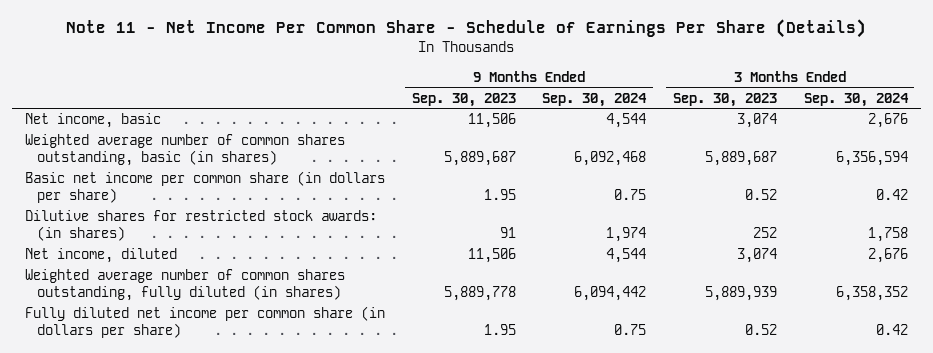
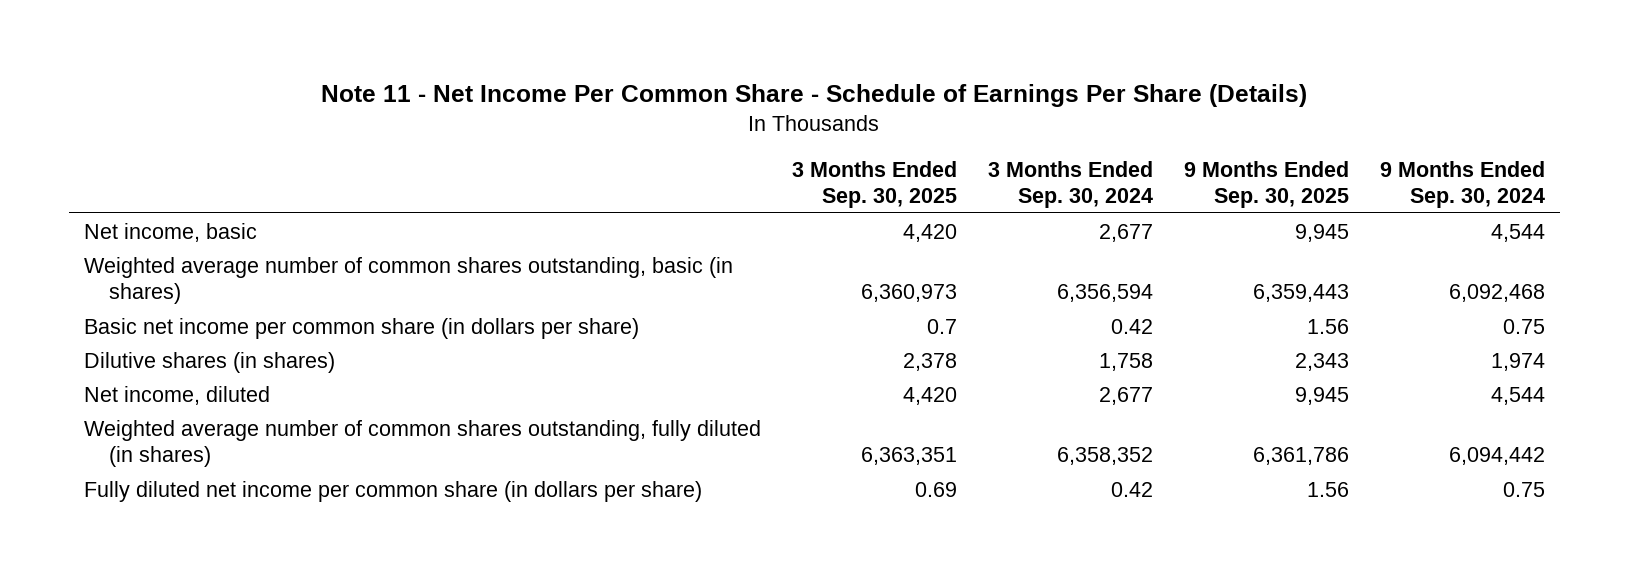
- | 9 Months Ended Sep. 30, 2023 | 9 Months Ended Sep. 30, 2024 | 3 Months Ended Sep. 30, 2023 | 3 Months Ended Sep. 30, 2024
+ | 3 Months Ended Sep. 30, 2025 | 3 Months Ended Sep. 30, 2024 | 9 Months Ended Sep. 30, 2025 | 9 Months Ended Sep. 30, 2024
- Net income, basic | 11,506 | 4,544 | 3,074 | 2,676
+ Net income, basic | 4,420 | 2,677 | 9,945 | 4,544
- Dilutive shares for restricted stock awards: (in shares) | 91 | 1,974 | 252 | 1,758
- Net income, diluted | 11,506 | 4,544 | 3,074 | 2,676
+ Dilutive shares (in shares) | 2,378 | 1,758 | 2,343 | 1,974
+ Net income, diluted | 4,420 | 2,677 | 9,945 | 4,544

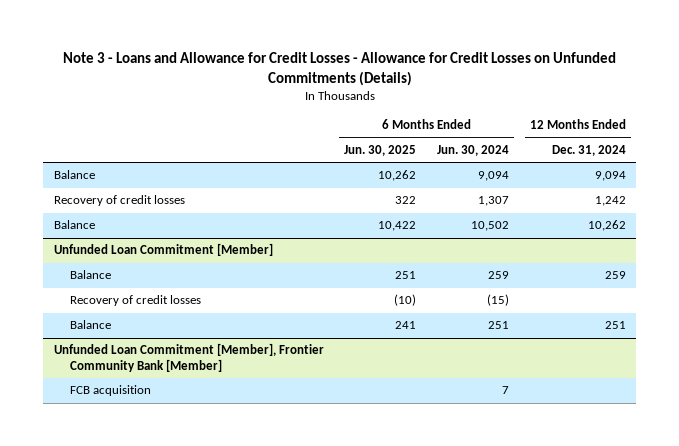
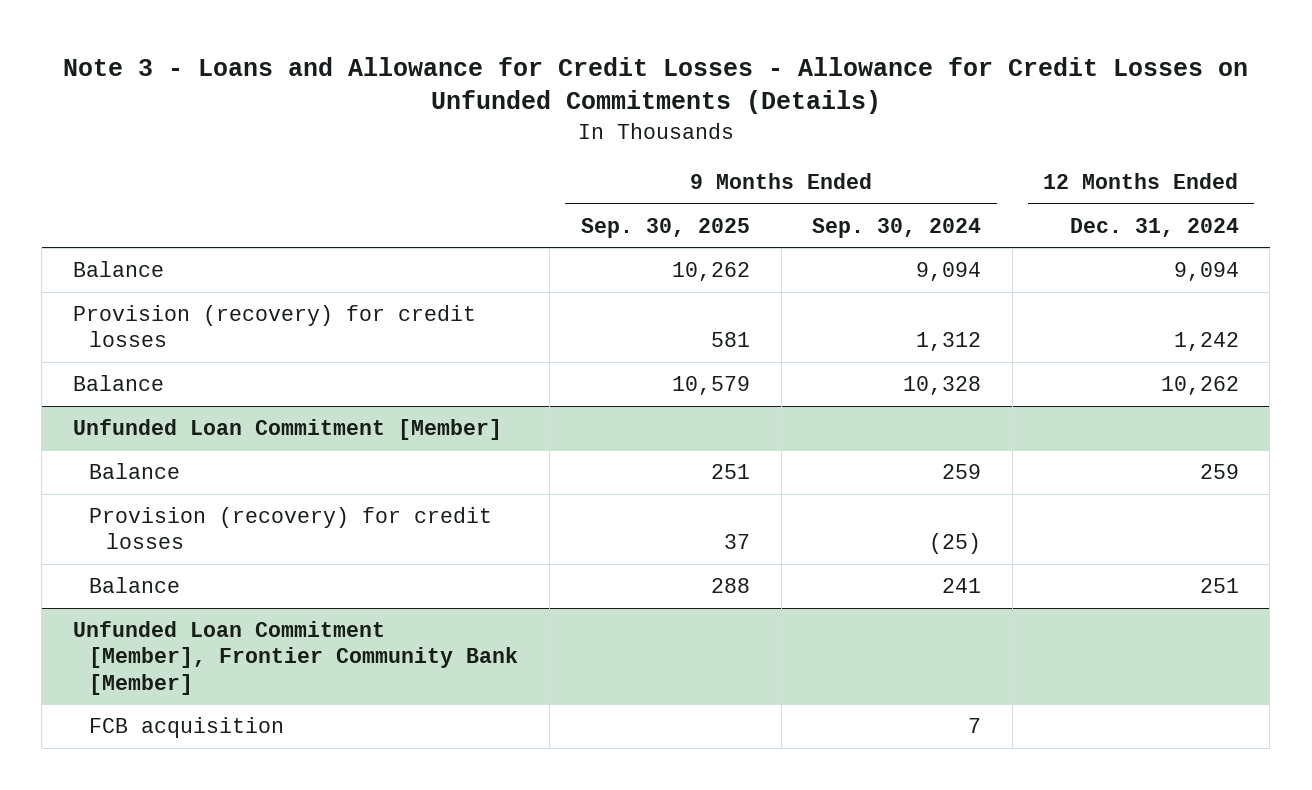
- | 6 Months Ended Jun. 30, 2025 | 6 Months Ended Jun. 30, 2024 | 12 Months Ended Dec. 31, 2024
+ | 9 Months Ended Sep. 30, 2025 | 9 Months Ended Sep. 30, 2024 | 12 Months Ended Dec. 31, 2024
- Recovery of credit losses | 322 | 1,307 | 1,242
+ Provision (recovery) for credit losses | 581 | 1,312 | 1,242
@ Unfunded Loan Commitment [Member]
- Recovery of credit losses | (10) | (15) |
+ Provision (recovery) for credit losses | 37 | (25) |

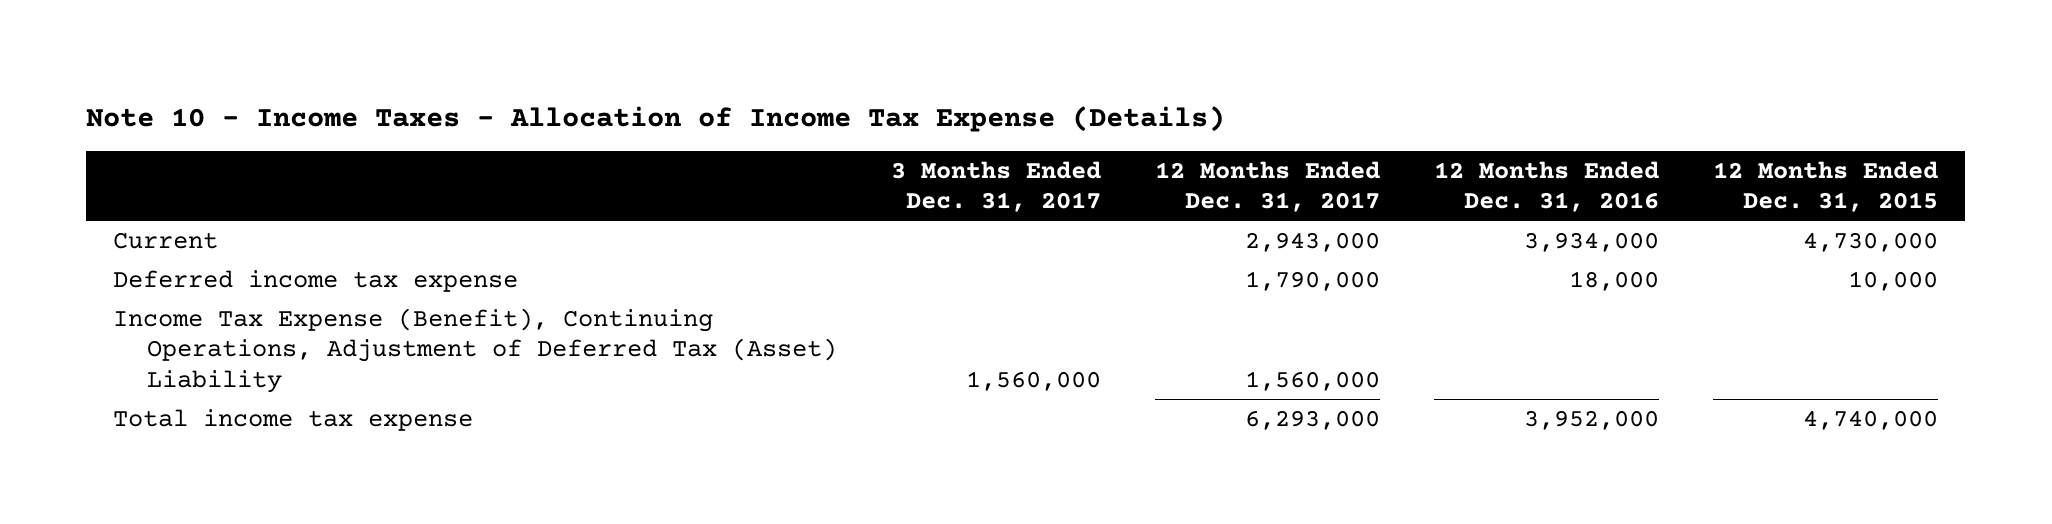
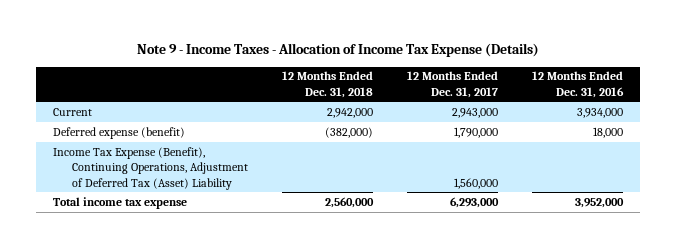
- Note 10 - Income Taxes - Allocation of Income Tax Expense (Details)
+ Note 9 - Income Taxes - Allocation of Income Tax Expense (Details)
- | 3 Months Ended Dec. 31, 2017 | 12 Months Ended Dec. 31, 2017 | 12 Months Ended Dec. 31, 2016 | 12 Months Ended Dec. 31, 2015
+ | 12 Months Ended Dec. 31, 2018 | 12 Months Ended Dec. 31, 2017 | 12 Months Ended Dec. 31, 2016
- Deferred income tax expense | | 1,790,000 | 18,000 | 10,000
+ Deferred expense (benefit) | (382,000) | 1,790,000 | 18,000

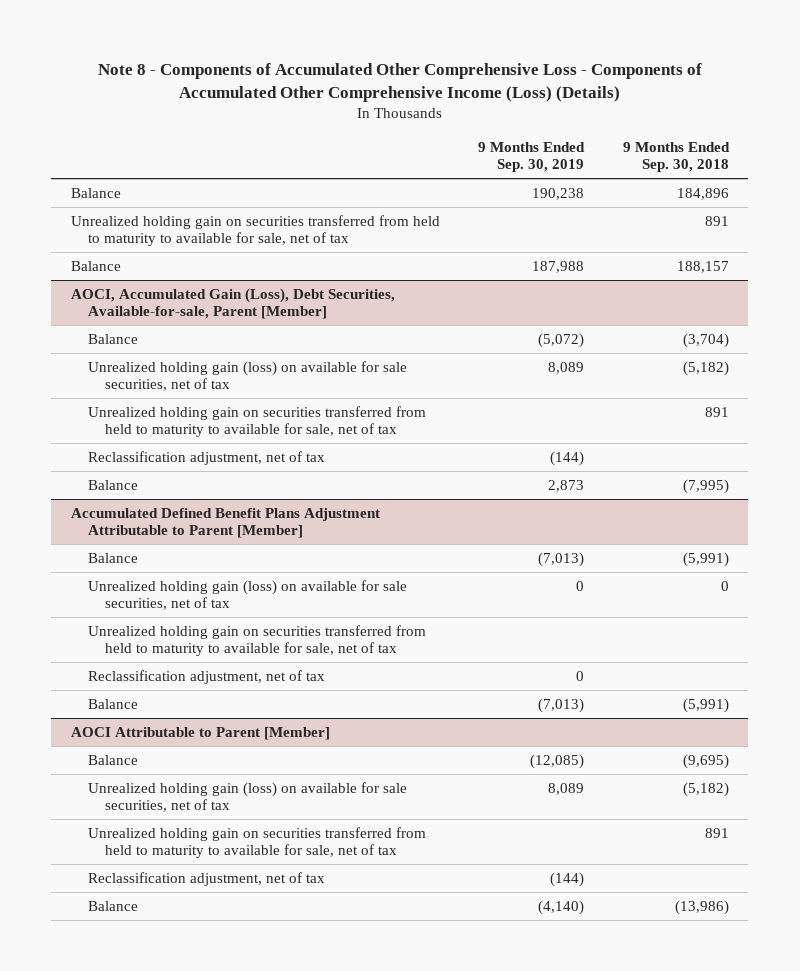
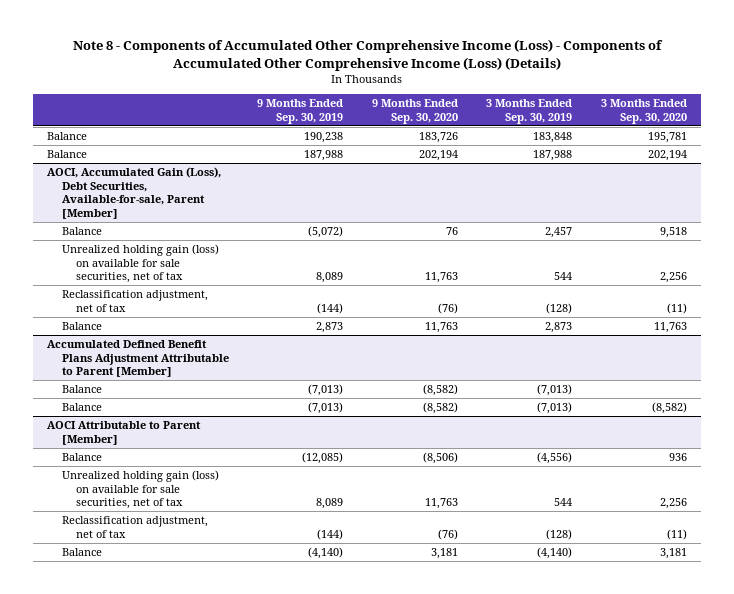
- Note 8 - Components of Accumulated Other Comprehensive Loss - Components of Accumulated Other Comprehensive Income (Loss) (Details)
+ Note 8 - Components of Accumulated Other Comprehensive Income (Loss) - Components of Accumulated Other Comprehensive Income (Loss) (Details)
- | 9 Months Ended Sep. 30, 2019 | 9 Months Ended Sep. 30, 2018
+ | 9 Months Ended Sep. 30, 2019 | 9 Months Ended Sep. 30, 2020 | 3 Months Ended Sep. 30, 2019 | 3 Months Ended Sep. 30, 2020
- Unrealized holding gain on securities transferred from held to maturity to available for sale, net of tax | | 891
@ AOCI, Accumulated Gain (Loss), Debt Securities, Available-for-sale, Parent [Member]
- Unrealized holding gain on securities transferred from held to maturity to available for sale, net of tax | | 891
@ Accumulated Defined Benefit Plans Adjustment Attributable to Parent [Member]
- Unrealized holding gain (loss) on available for sale securities, net of tax | 0 | 0
- Unrealized holding gain on securities transferred from held to maturity to available for sale, net of tax
- Reclassification adjustment, net of tax | 0 |
@ AOCI Attributable to Parent [Member]
- Unrealized holding gain on securities transferred from held to maturity to available for sale, net of tax | | 891

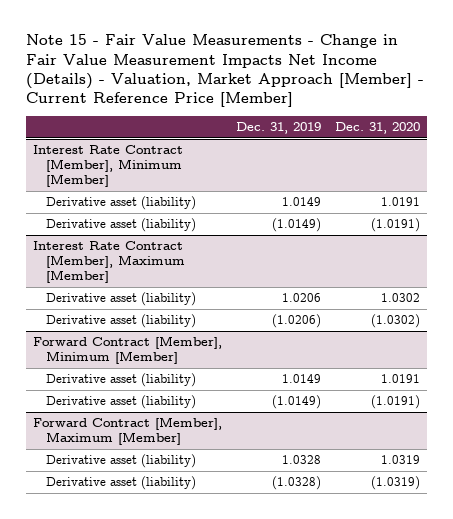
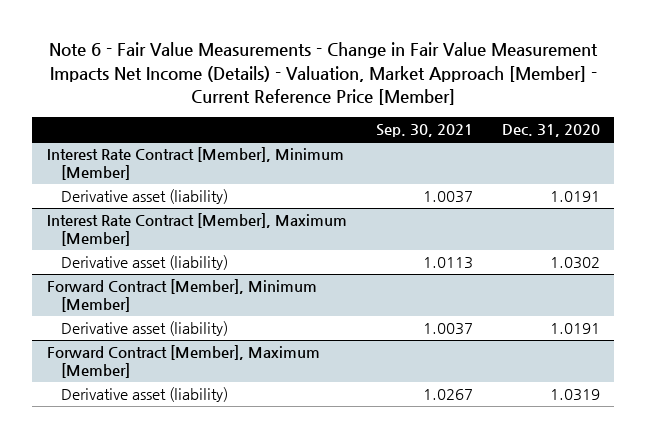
- Note 15 - Fair Value Measurements - Change in Fair Value Measurement Impacts Net Income (Details) - Valuation, Market Approach [Member] - Current Reference Price [Member]
+ Note 6 - Fair Value Measurements - Change in Fair Value Measurement Impacts Net Income (Details) - Valuation, Market Approach [Member] - Current Reference Price [Member]
- | Dec. 31, 2019 | Dec. 31, 2020
+ | Sep. 30, 2021 | Dec. 31, 2020
@ Interest Rate Contract [Member], Minimum [Member]
- Derivative asset (liability) | (1.0149) | (1.0191)
@ Interest Rate Contract [Member], Maximum [Member]
- Derivative asset (liability) | (1.0206) | (1.0302)
@ Forward Contract [Member], Minimum [Member]
- Derivative asset (liability) | (1.0149) | (1.0191)
@ Forward Contract [Member], Maximum [Member]
- Derivative asset (liability) | (1.0328) | (1.0319)

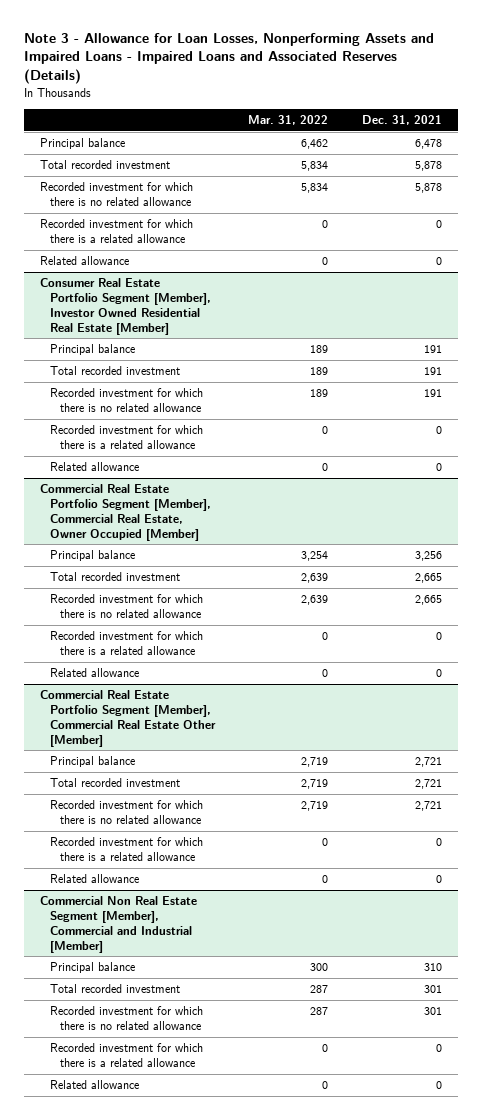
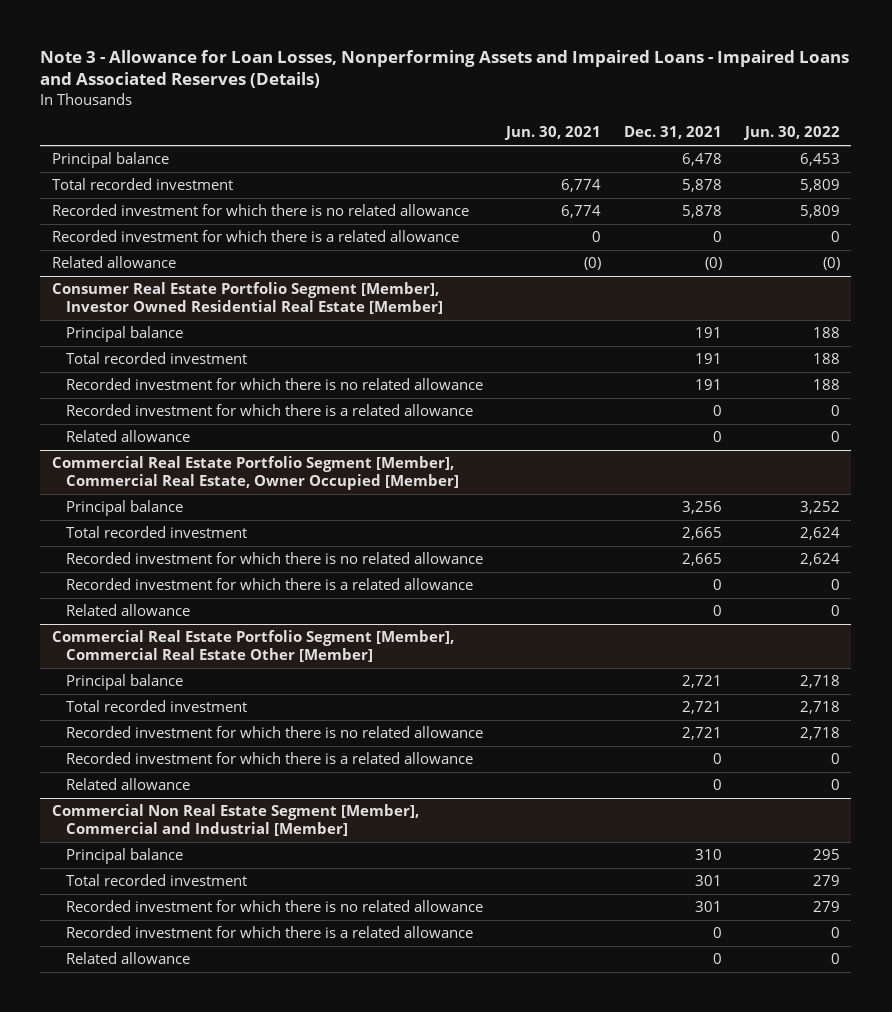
- | Mar. 31, 2022 | Dec. 31, 2021
+ | Jun. 30, 2021 | Dec. 31, 2021 | Jun. 30, 2022
- Related allowance | 0 | 0
+ Related allowance | (0) | (0) | (0)

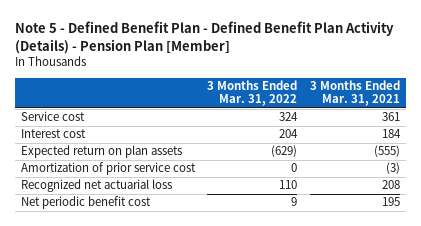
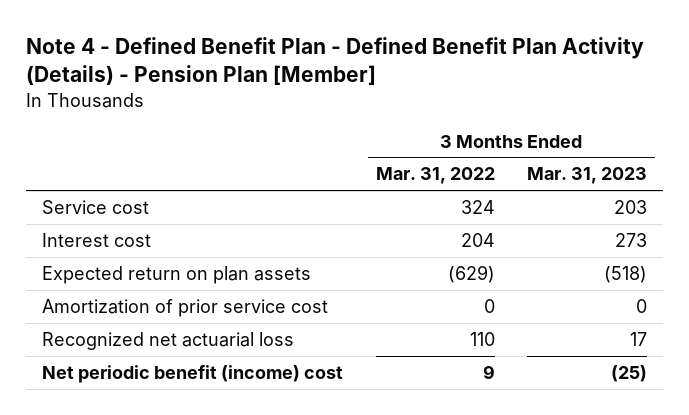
- Note 5 - Defined Benefit Plan - Defined Benefit Plan Activity (Details) - Pension Plan [Member]
+ Note 4 - Defined Benefit Plan - Defined Benefit Plan Activity (Details) - Pension Plan [Member]
- | 3 Months Ended Mar. 31, 2022 | 3 Months Ended Mar. 31, 2021
+ | 3 Months Ended Mar. 31, 2022 | 3 Months Ended Mar. 31, 2023
- Net periodic benefit cost | 9 | 195
+ Net periodic benefit (income) cost | 9 | (25)

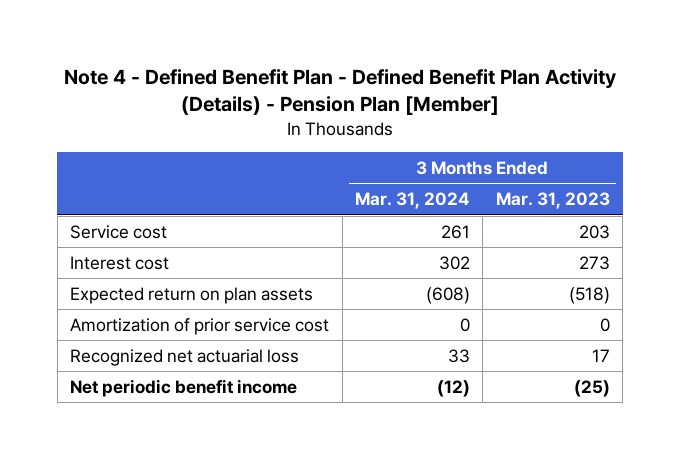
- | 3 Months Ended Mar. 31, 2022 | 3 Months Ended Mar. 31, 2023
+ | 3 Months Ended Mar. 31, 2024 | 3 Months Ended Mar. 31, 2023
- Net periodic benefit (income) cost | 9 | (25)
+ Net periodic benefit income | (12) | (25)

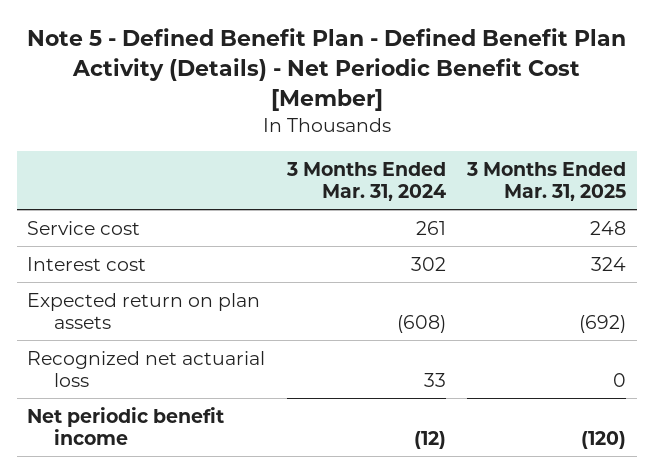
- Note 4 - Defined Benefit Plan - Defined Benefit Plan Activity (Details) - Pension Plan [Member]
+ Note 5 - Defined Benefit Plan - Defined Benefit Plan Activity (Details) - Net Periodic Benefit Cost [Member]
- | 3 Months Ended Mar. 31, 2024 | 3 Months Ended Mar. 31, 2023
+ | 3 Months Ended Mar. 31, 2024 | 3 Months Ended Mar. 31, 2025
- Amortization of prior service cost | 0 | 0

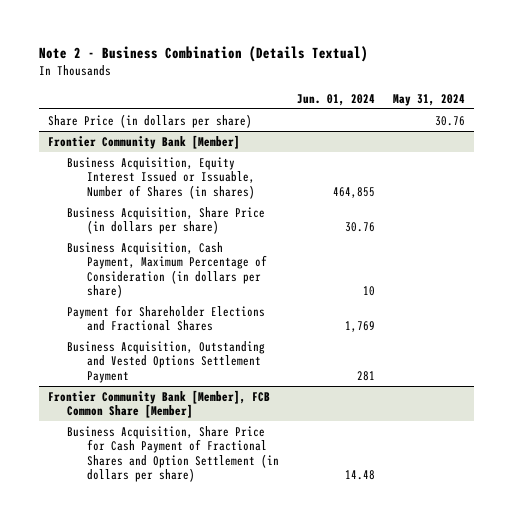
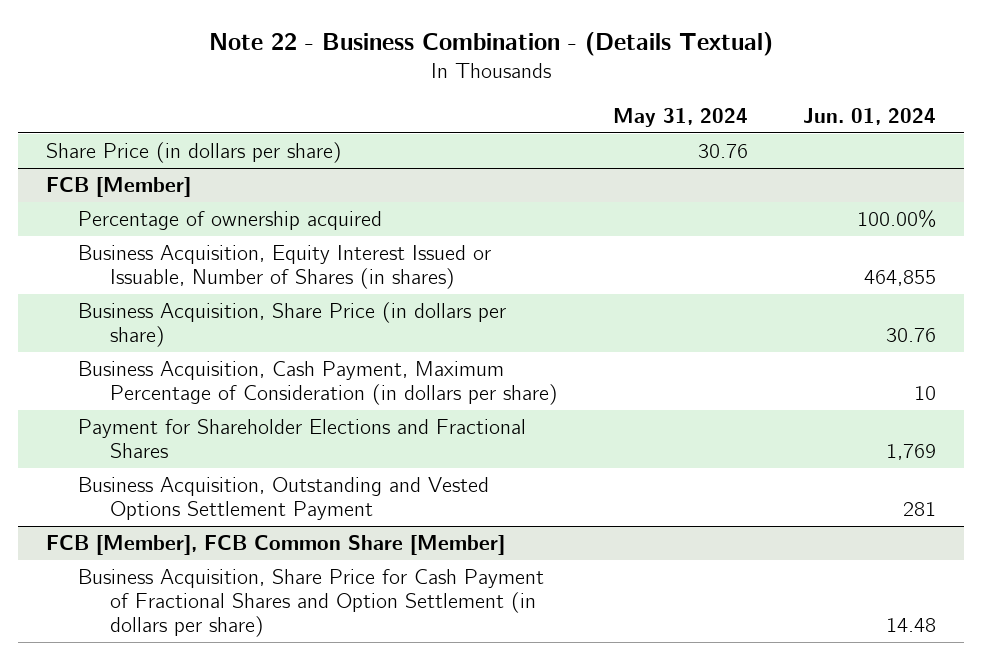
- Note 2 - Business Combination (Details Textual)
+ Note 22 - Business Combination - (Details Textual)
- | Jun. 01, 2024 | May 31, 2024
+ | May 31, 2024 | Jun. 01, 2024
- Frontier Community Bank [Member]
+ FCB [Member]
+ Percentage of ownership acquired | | 100.00%
- Frontier Community Bank [Member], FCB Common Share [Member]
+ FCB [Member], FCB Common Share [Member]

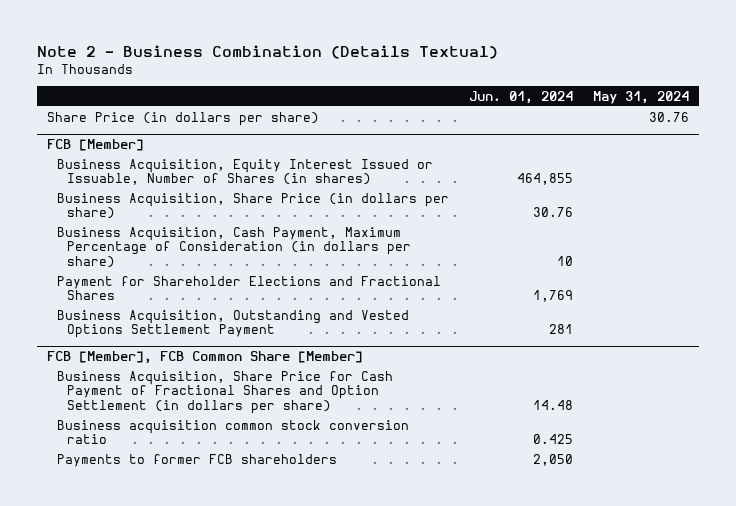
- Note 22 - Business Combination - (Details Textual)
+ Note 2 - Business Combination (Details Textual)
- | May 31, 2024 | Jun. 01, 2024
+ | Jun. 01, 2024 | May 31, 2024
@ FCB [Member]
- Percentage of ownership acquired | | 100.00%
@ FCB [Member], FCB Common Share [Member]
+ Business acquisition common stock conversion ratio | 0.425 |
+ Payments to former FCB shareholders | 2,050 |

